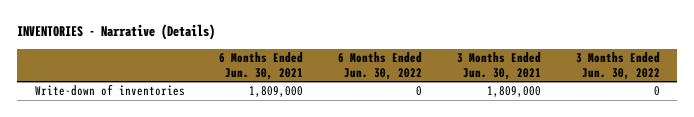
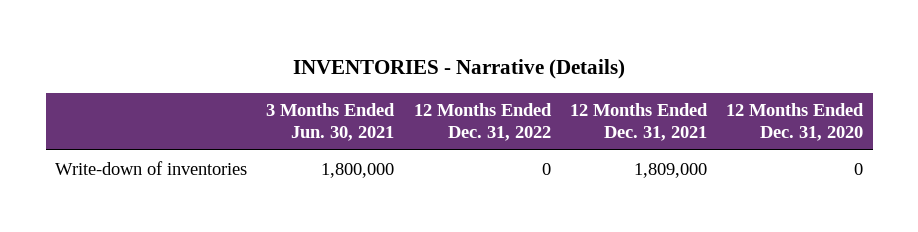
- | 6 Months Ended Jun. 30, 2021 | 6 Months Ended Jun. 30, 2022 | 3 Months Ended Jun. 30, 2021 | 3 Months Ended Jun. 30, 2022
+ | 3 Months Ended Jun. 30, 2021 | 12 Months Ended Dec. 31, 2022 | 12 Months Ended Dec. 31, 2021 | 12 Months Ended Dec. 31, 2020
- Write-down of inventories | 1,809,000 | 0 | 1,809,000 | 0
+ Write-down of inventories | 1,800,000 | 0 | 1,809,000 | 0

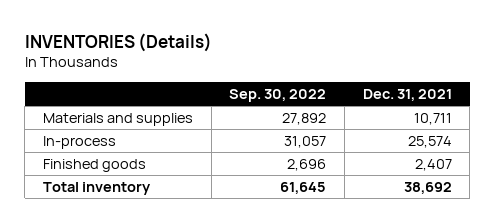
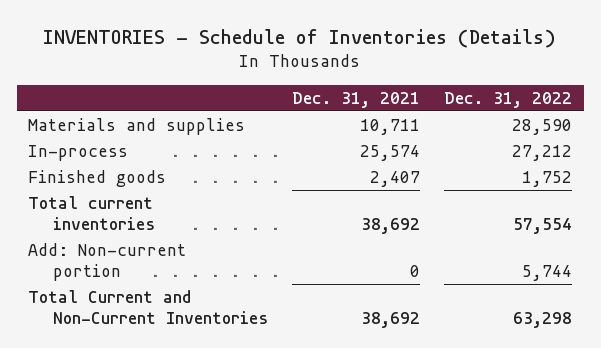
- INVENTORIES (Details)
+ INVENTORIES - Schedule of Inventories (Details)
- | Sep. 30, 2022 | Dec. 31, 2021
+ | Dec. 31, 2021 | Dec. 31, 2022
- Total inventory | 61,645 | 38,692
+ Total current inventories | 38,692 | 57,554
+ Add: Non-current portion | 0 | 5,744
+ Total Current and Non-Current Inventories | 38,692 | 63,298

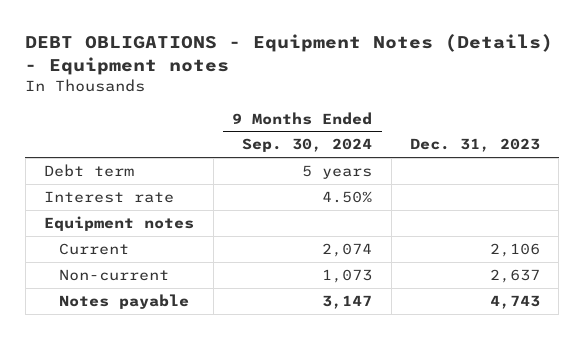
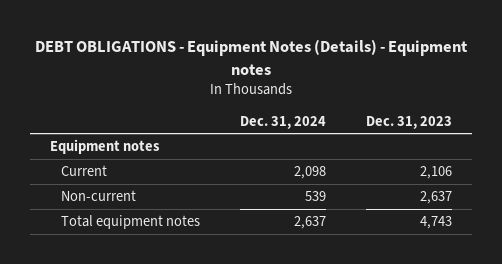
- | 9 Months Ended Sep. 30, 2024 | Dec. 31, 2023
+ | Dec. 31, 2024 | Dec. 31, 2023
- Debt term | 5 years |
- Interest rate | 4.50% |
- Notes payable | 3,147 | 4,743
+ Total equipment notes | 2,637 | 4,743

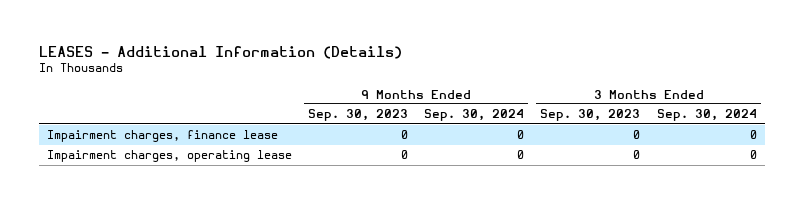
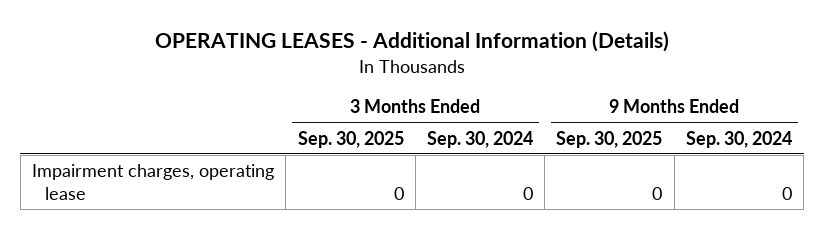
- LEASES - Additional Information (Details)
+ OPERATING LEASES - Additional Information (Details)
- | 9 Months Ended Sep. 30, 2023 | 9 Months Ended Sep. 30, 2024 | 3 Months Ended Sep. 30, 2023 | 3 Months Ended Sep. 30, 2024
+ | 3 Months Ended Sep. 30, 2025 | 3 Months Ended Sep. 30, 2024 | 9 Months Ended Sep. 30, 2025 | 9 Months Ended Sep. 30, 2024
- Impairment charges, finance lease | 0 | 0 | 0 | 0

